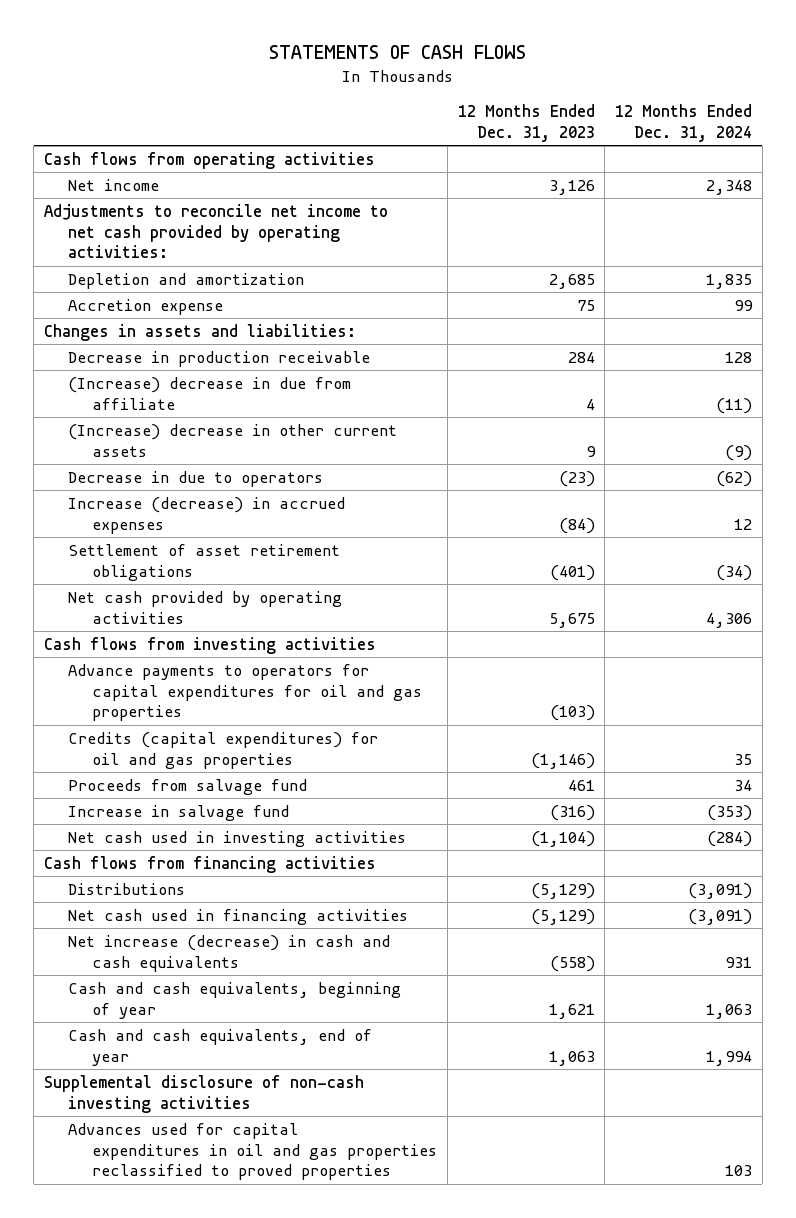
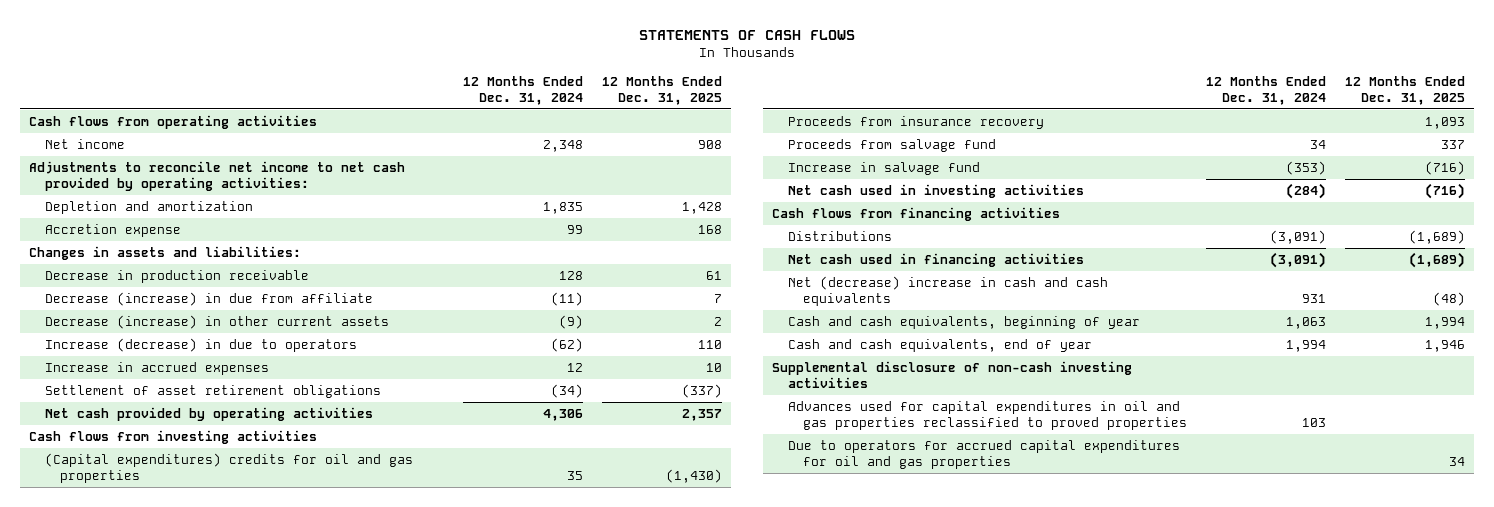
- | 12 Months Ended Dec. 31, 2023 | 12 Months Ended Dec. 31, 2024
+ | 12 Months Ended Dec. 31, 2024 | 12 Months Ended Dec. 31, 2025
- (Increase) decrease in due from affiliate | 4 | (11)
- (Increase) decrease in other current assets | 9 | (9)
- Decrease in due to operators | (23) | (62)
- Increase (decrease) in accrued expenses | (84) | 12
+ Decrease (increase) in due from affiliate | (11) | 7
+ Decrease (increase) in other current assets | (9) | 2
+ Increase (decrease) in due to operators | (62) | 110
+ Increase in accrued expenses | 12 | 10
- Advance payments to operators for capital expenditures for oil and gas properties | (103) |
- Credits (capital expenditures) for oil and gas properties | (1,146) | 35
+ (Capital expenditures) credits for oil and gas properties | 35 | (1,430)
+ Proceeds from insurance recovery | | 1,093
- Net increase (decrease) in cash and cash equivalents | (558) | 931
+ Net (decrease) increase in cash and cash equivalents | 931 | (48)
+ Due to operators for accrued capital expenditures for oil and gas properties | | 34

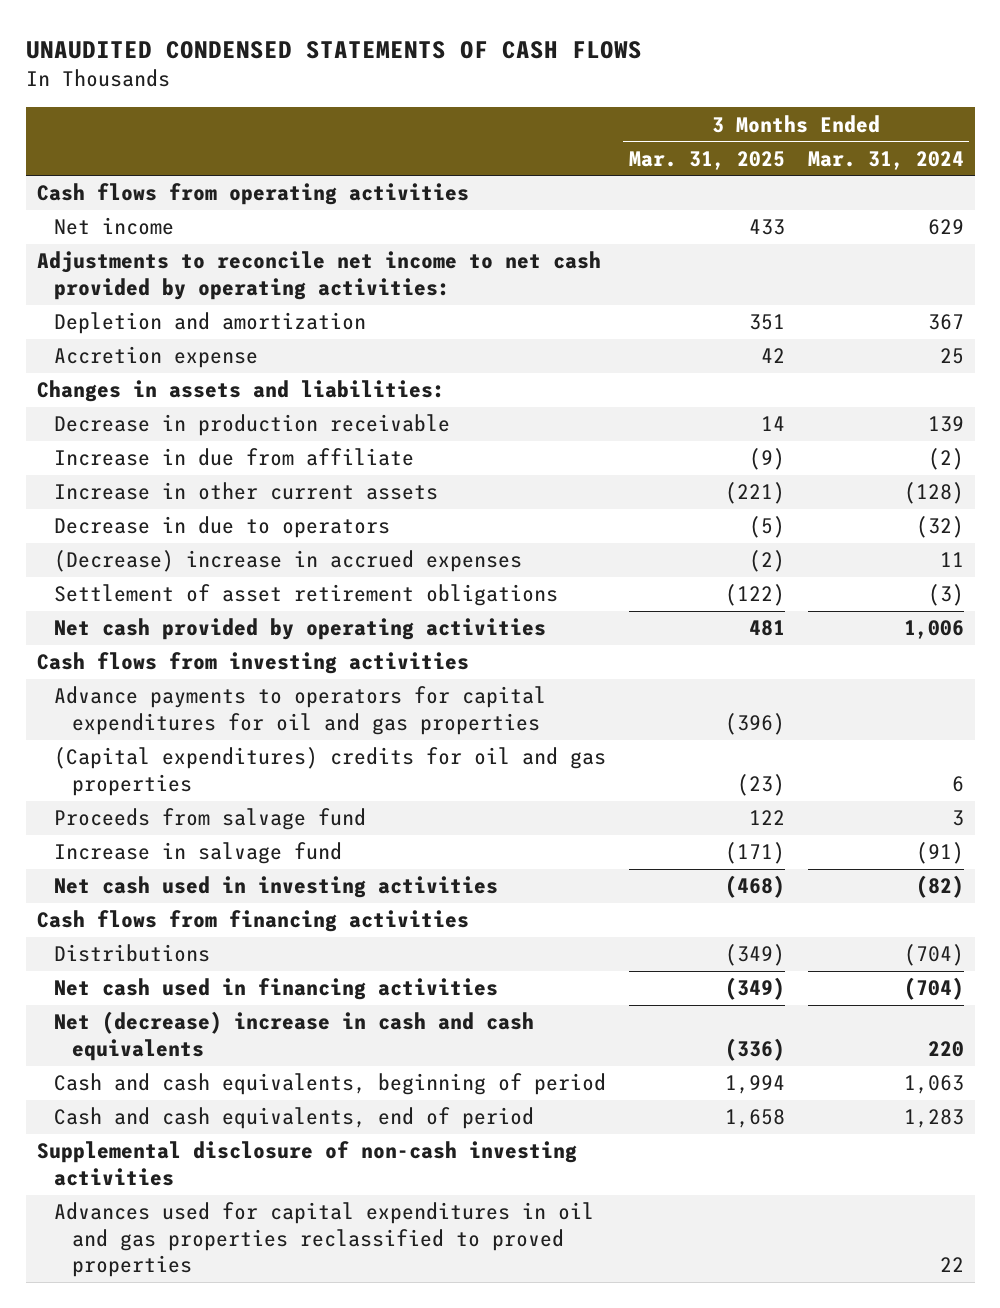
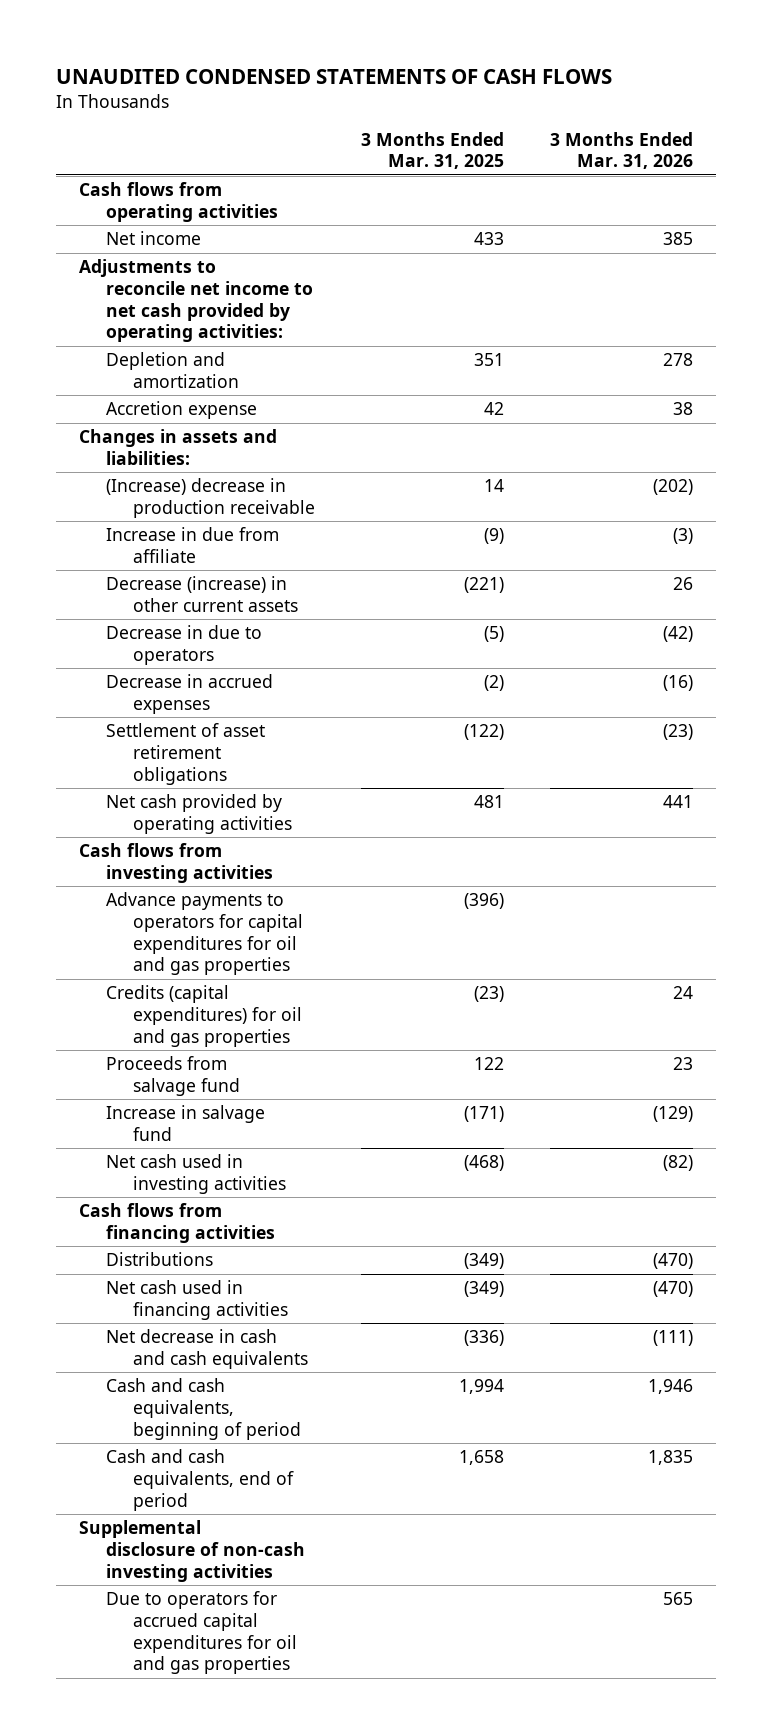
- | 3 Months Ended Mar. 31, 2025 | 3 Months Ended Mar. 31, 2024
+ | 3 Months Ended Mar. 31, 2025 | 3 Months Ended Mar. 31, 2026
- Decrease in production receivable | 14 | 139
+ (Increase) decrease in production receivable | 14 | (202)
- Increase in other current assets | (221) | (128)
+ Decrease (increase) in other current assets | (221) | 26
- (Decrease) increase in accrued expenses | (2) | 11
+ Decrease in accrued expenses | (2) | (16)
- (Capital expenditures) credits for oil and gas properties | (23) | 6
+ Credits (capital expenditures) for oil and gas properties | (23) | 24
- Net (decrease) increase in cash and cash equivalents | (336) | 220
+ Net decrease in cash and cash equivalents | (336) | (111)
- Advances used for capital expenditures in oil and gas properties reclassified to proved properties | | 22
+ Due to operators for accrued capital expenditures for oil and gas properties | | 565

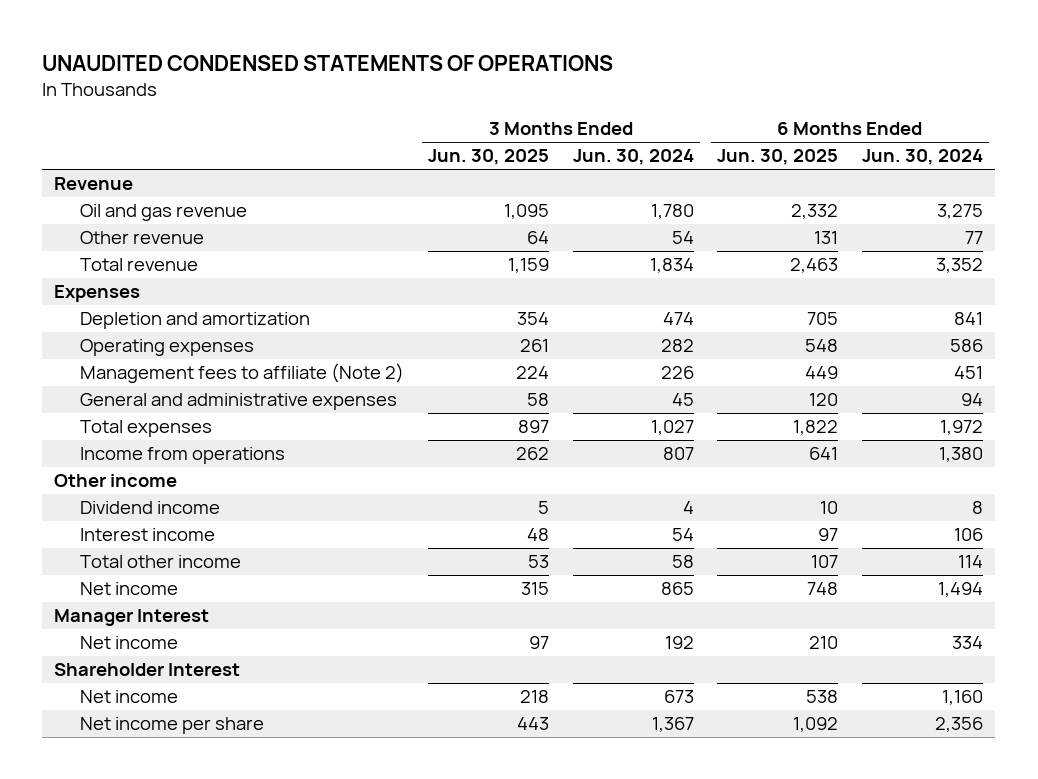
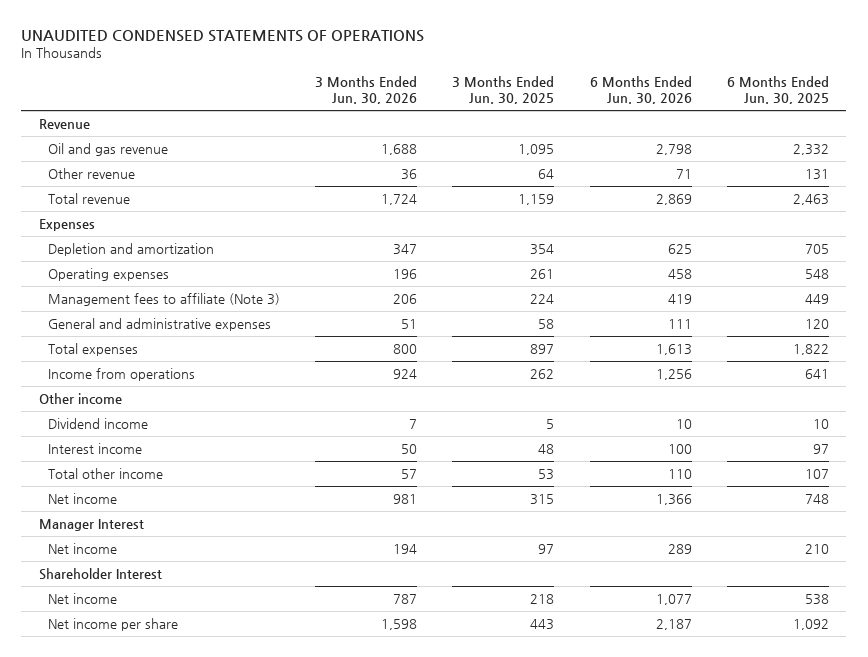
- | 3 Months Ended Jun. 30, 2025 | 3 Months Ended Jun. 30, 2024 | 6 Months Ended Jun. 30, 2025 | 6 Months Ended Jun. 30, 2024
+ | 3 Months Ended Jun. 30, 2026 | 3 Months Ended Jun. 30, 2025 | 6 Months Ended Jun. 30, 2026 | 6 Months Ended Jun. 30, 2025
- Management fees to affiliate (Note 2) | 224 | 226 | 449 | 451
+ Management fees to affiliate (Note 3) | 206 | 224 | 419 | 449

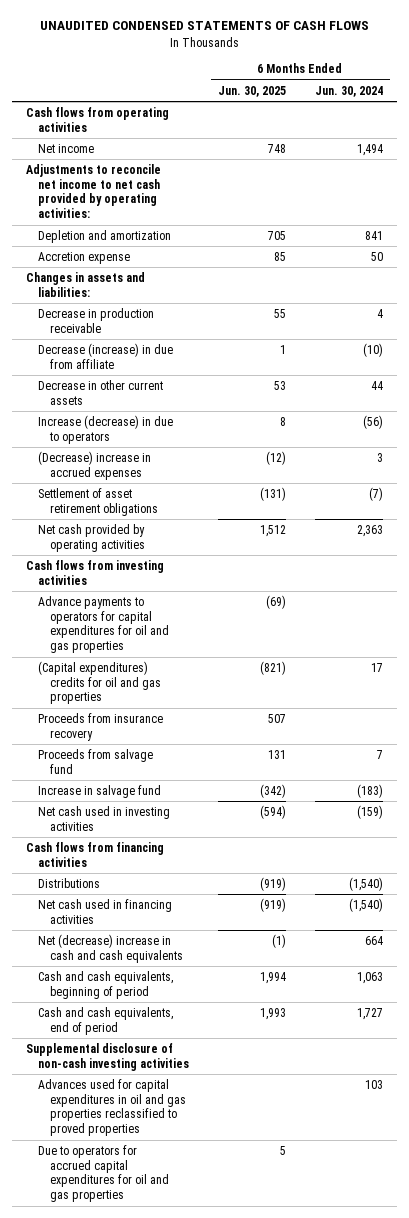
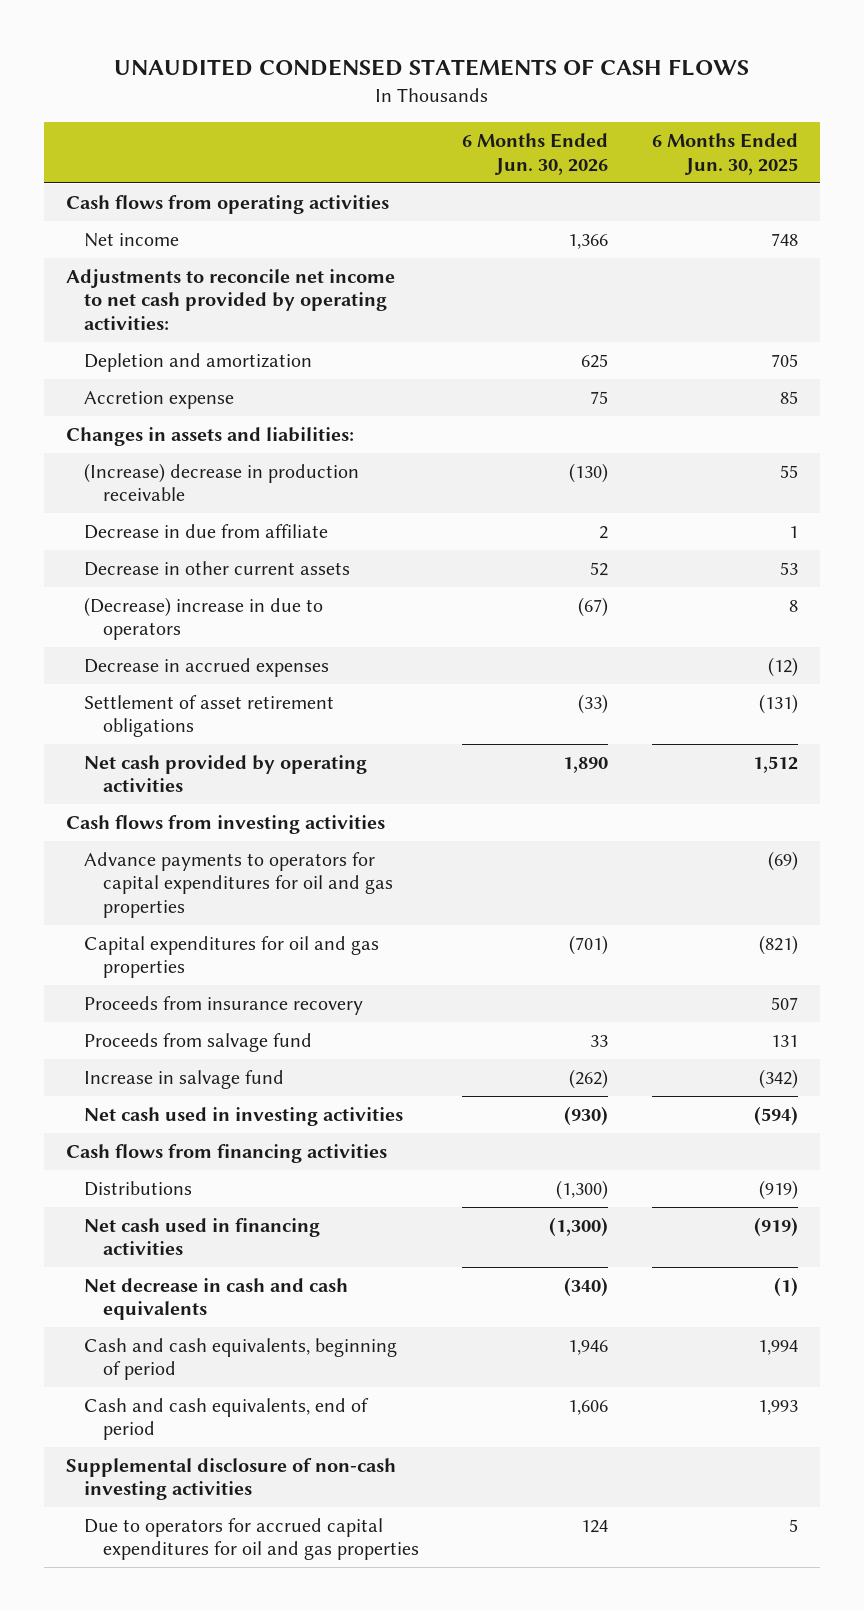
- | 6 Months Ended Jun. 30, 2025 | 6 Months Ended Jun. 30, 2024
+ | 6 Months Ended Jun. 30, 2026 | 6 Months Ended Jun. 30, 2025
- Decrease in production receivable | 55 | 4
- Decrease (increase) in due from affiliate | 1 | (10)
+ (Increase) decrease in production receivable | (130) | 55
+ Decrease in due from affiliate | 2 | 1
- Increase (decrease) in due to operators | 8 | (56)
- (Decrease) increase in accrued expenses | (12) | 3
+ (Decrease) increase in due to operators | (67) | 8
+ Decrease in accrued expenses | | (12)
- (Capital expenditures) credits for oil and gas properties | (821) | 17
+ Capital expenditures for oil and gas properties | (701) | (821)
- Net (decrease) increase in cash and cash equivalents | (1) | 664
+ Net decrease in cash and cash equivalents | (340) | (1)
- Advances used for capital expenditures in oil and gas properties reclassified to proved properties | | 103

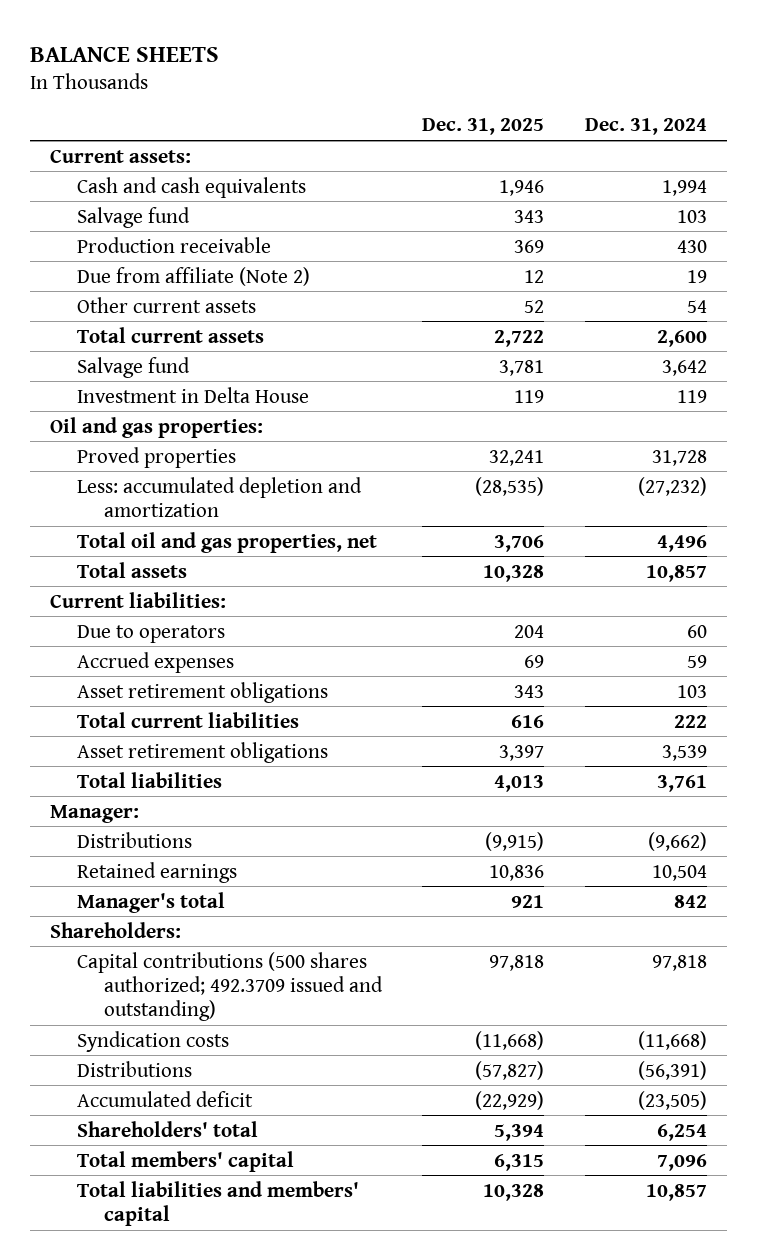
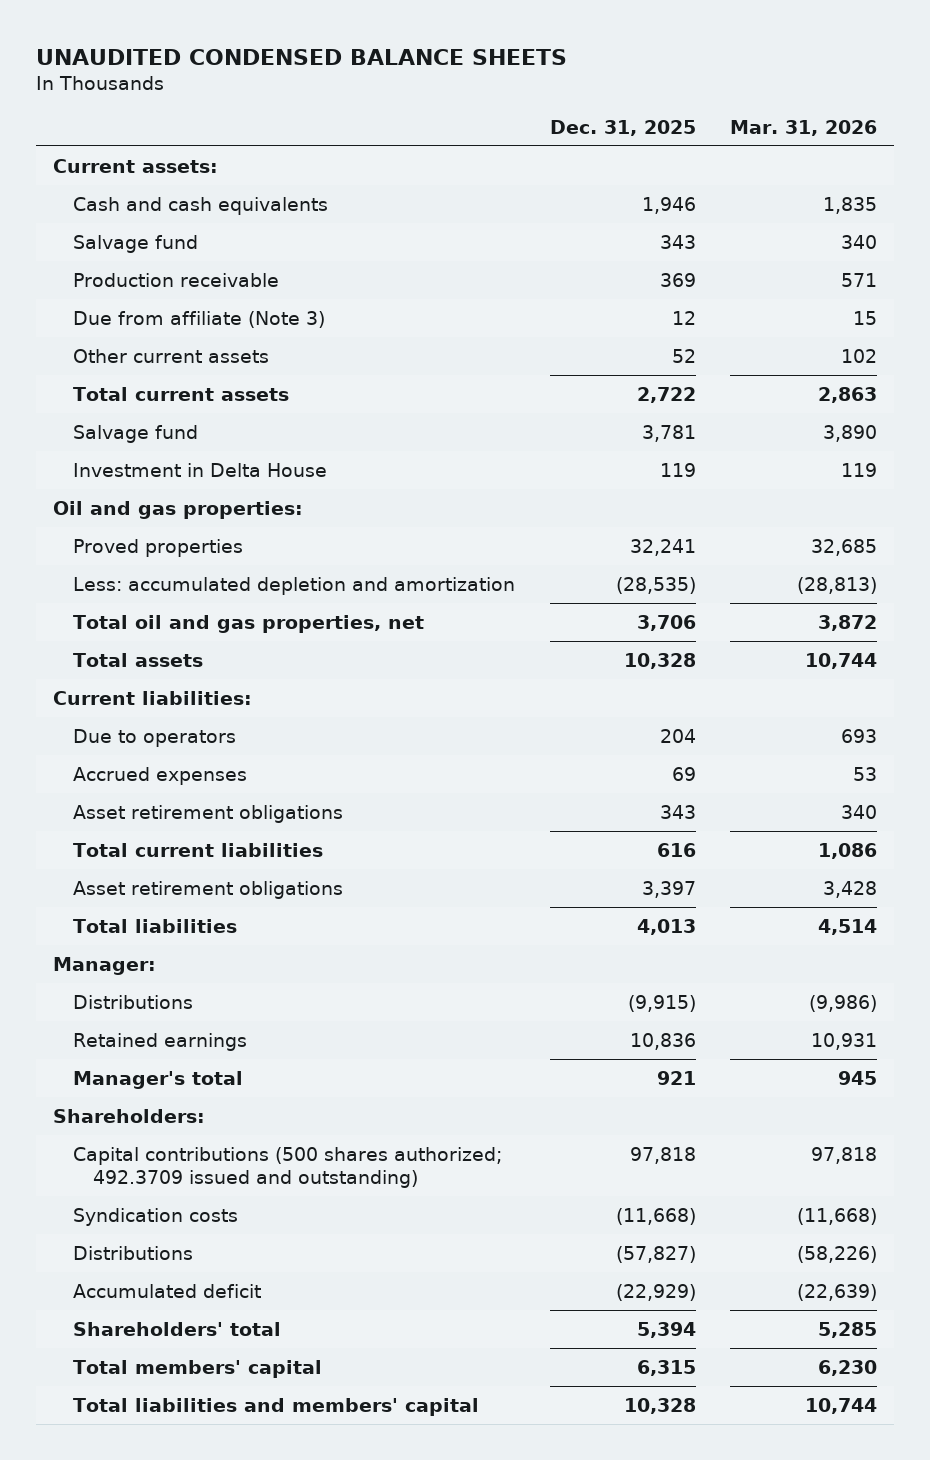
- BALANCE SHEETS
+ UNAUDITED CONDENSED BALANCE SHEETS
- | Dec. 31, 2025 | Dec. 31, 2024
+ | Dec. 31, 2025 | Mar. 31, 2026
- Due from affiliate (Note 2) | 12 | 19
+ Due from affiliate (Note 3) | 12 | 15

